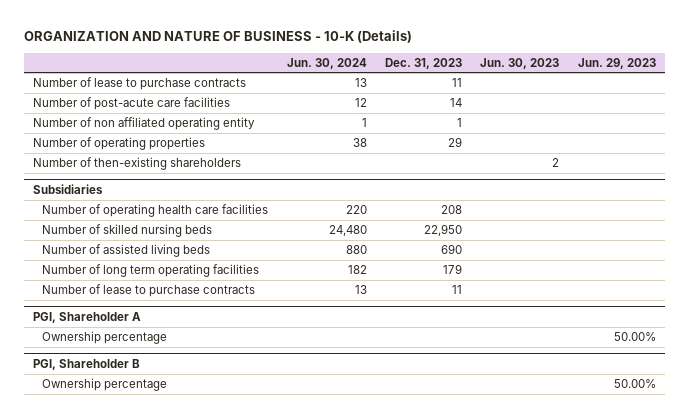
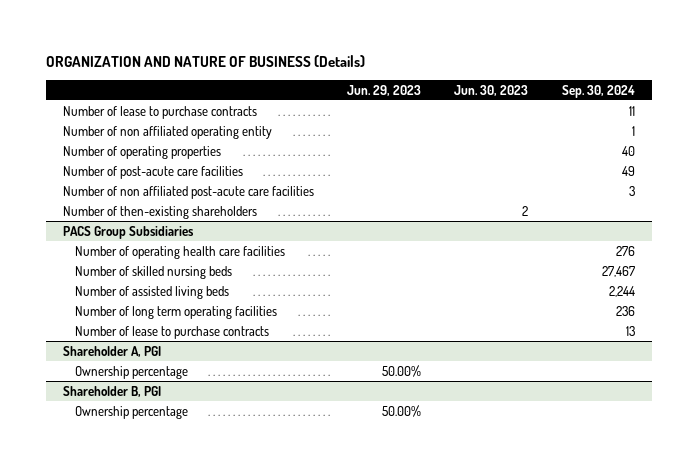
- ORGANIZATION AND NATURE OF BUSINESS - 10-K (Details)
+ ORGANIZATION AND NATURE OF BUSINESS (Details)
- | Jun. 30, 2024 | Dec. 31, 2023 | Jun. 30, 2023 | Jun. 29, 2023
+ | Jun. 29, 2023 | Jun. 30, 2023 | Sep. 30, 2024
moved down: Number of post-acute care facilities | | | 49
+ Number of non affiliated post-acute care facilities | | | 3
- Subsidiaries
- Number of operating health care facilities | 220 | 208 | |
- Number of skilled nursing beds | 24,480 | 22,950 | |
- Number of assisted living beds | 880 | 690 | |
- Number of long term operating facilities | 182 | 179 | |
- Number of lease to purchase contracts | 13 | 11 | |
- PGI, Shareholder A
+ PACS Group Subsidiaries
+ Number of operating health care facilities | | | 276
+ Number of skilled nursing beds | | | 27,467
+ Number of assisted living beds | | | 2,244
+ Number of long term operating facilities | | | 236
+ Number of lease to purchase contracts | | | 13
+ Shareholder A, PGI
- PGI, Shareholder B
+ Shareholder B, PGI

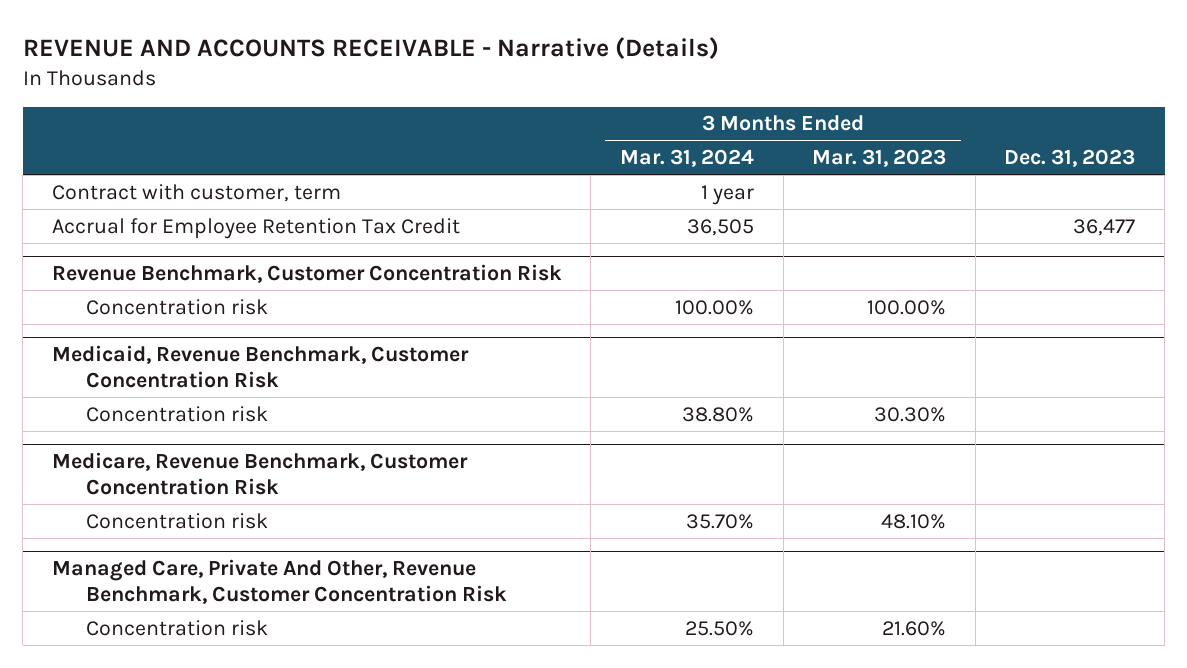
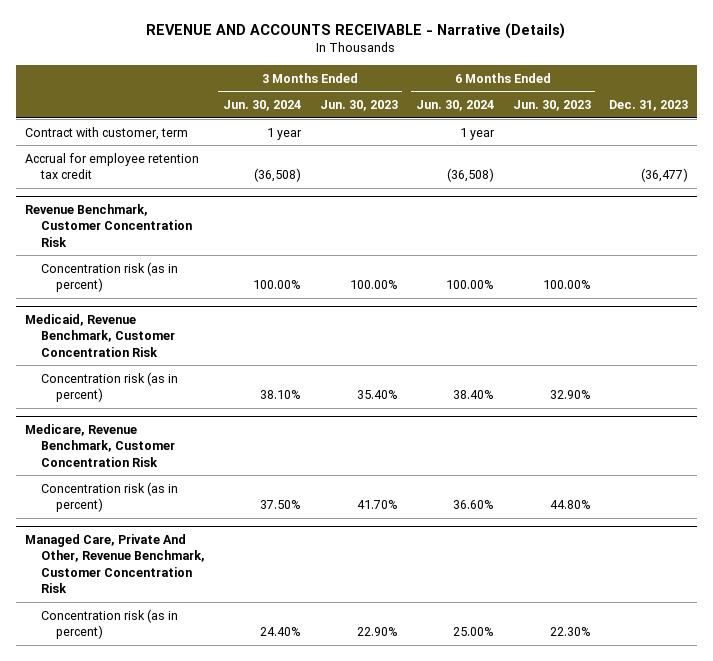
- | 3 Months Ended Mar. 31, 2024 | 3 Months Ended Mar. 31, 2023 | Dec. 31, 2023
+ | 3 Months Ended Jun. 30, 2024 | 3 Months Ended Jun. 30, 2023 | 6 Months Ended Jun. 30, 2024 | 6 Months Ended Jun. 30, 2023 | Dec. 31, 2023
- Accrual for Employee Retention Tax Credit | 36,505 | | 36,477
+ Accrual for employee retention tax credit | (36,508) | | (36,508) | | (36,477)
@ Revenue Benchmark, Customer Concentration Risk
- Concentration risk | 100.00% | 100.00% |
+ Concentration risk (as in percent) | 100.00% | 100.00% | 100.00% | 100.00% |
@ Medicaid, Revenue Benchmark, Customer Concentration Risk
- Concentration risk | 38.80% | 30.30% |
+ Concentration risk (as in percent) | 38.10% | 35.40% | 38.40% | 32.90% |
@ Medicare, Revenue Benchmark, Customer Concentration Risk
- Concentration risk | 35.70% | 48.10% |
+ Concentration risk (as in percent) | 37.50% | 41.70% | 36.60% | 44.80% |
@ Managed Care, Private And Other, Revenue Benchmark, Customer Concentration Risk
- Concentration risk | 25.50% | 21.60% |
+ Concentration risk (as in percent) | 24.40% | 22.90% | 25.00% | 22.30% |

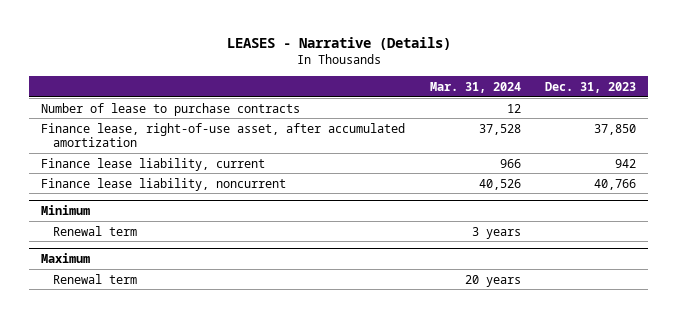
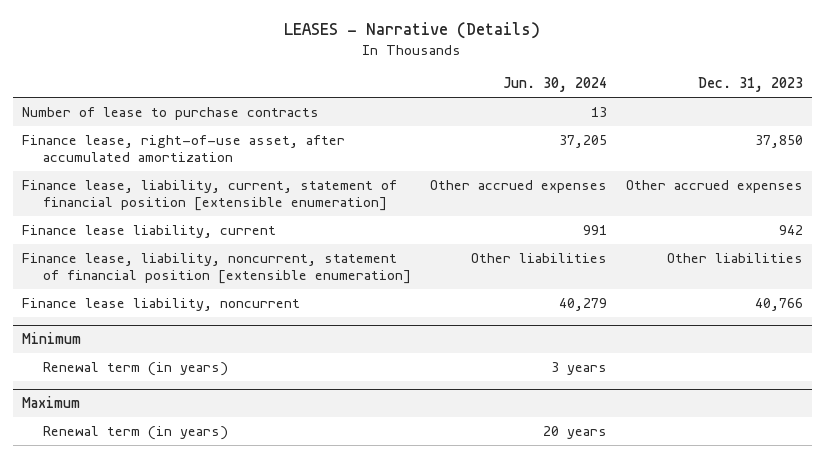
- | Mar. 31, 2024 | Dec. 31, 2023
+ | Jun. 30, 2024 | Dec. 31, 2023
+ Finance lease, liability, current, statement of financial position [extensible enumeration] | Other accrued expenses | Other accrued expenses
+ Finance lease, liability, noncurrent, statement of financial position [extensible enumeration] | Other liabilities | Other liabilities
@ Minimum
- Renewal term | 3 years |
+ Renewal term (in years) | 3 years |
@ Maximum
- Renewal term | 20 years |
+ Renewal term (in years) | 20 years |

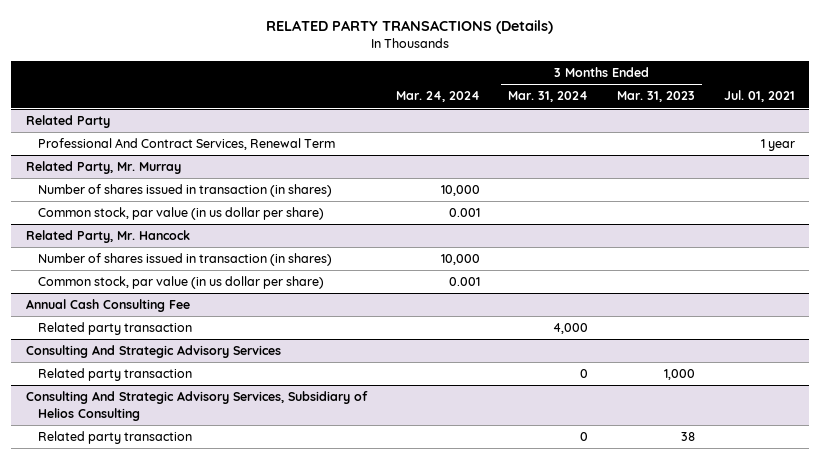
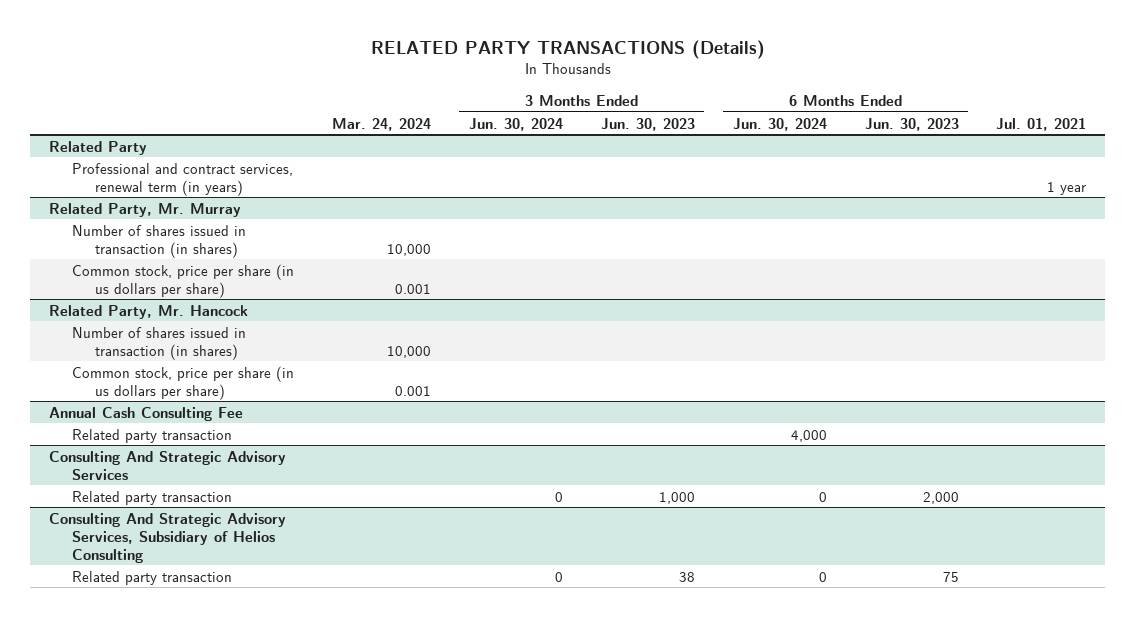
- | Mar. 24, 2024 | 3 Months Ended Mar. 31, 2024 | 3 Months Ended Mar. 31, 2023 | Jul. 01, 2021
+ | Mar. 24, 2024 | 3 Months Ended Jun. 30, 2024 | 3 Months Ended Jun. 30, 2023 | 6 Months Ended Jun. 30, 2024 | 6 Months Ended Jun. 30, 2023 | Jul. 01, 2021
@ Related Party
- Professional And Contract Services, Renewal Term | | | | 1 year
+ Professional and contract services, renewal term (in years) | | | | | | 1 year
@ Related Party, Mr. Murray
- Common stock, par value (in us dollar per share) | 0.001 | | |
+ Common stock, price per share (in us dollars per share) | 0.001 | | | | |
@ Related Party, Mr. Hancock
- Common stock, par value (in us dollar per share) | 0.001 | | |
+ Common stock, price per share (in us dollars per share) | 0.001 | | | | |

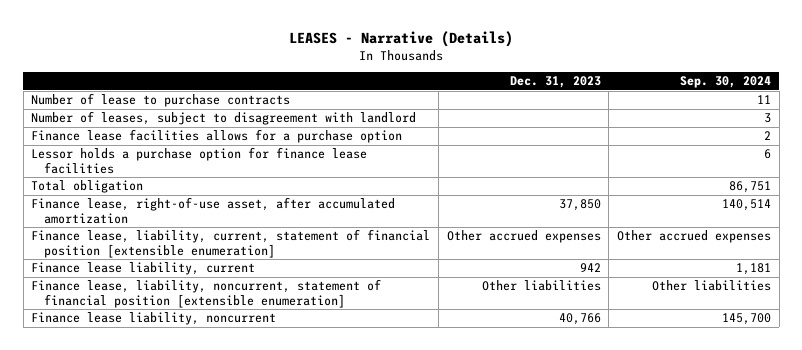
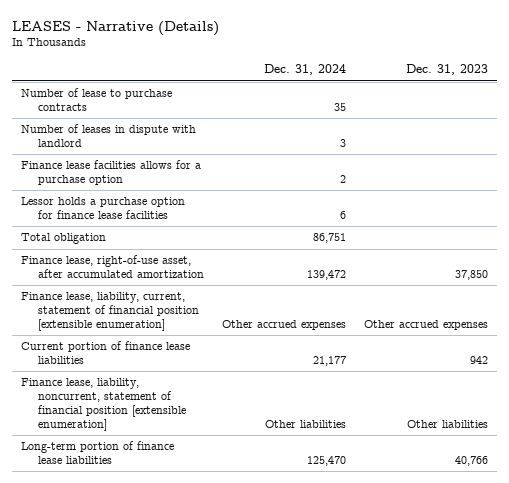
- | Dec. 31, 2023 | Sep. 30, 2024
+ | Dec. 31, 2024 | Dec. 31, 2023
- Number of leases, subject to disagreement with landlord | | 3
+ Number of leases in dispute with landlord | 3 |
- Finance lease liability, current | 942 | 1,181
+ Current portion of finance lease liabilities | 21,177 | 942
- Finance lease liability, noncurrent | 40,766 | 145,700
+ Long-term portion of finance lease liabilities | 125,470 | 40,766

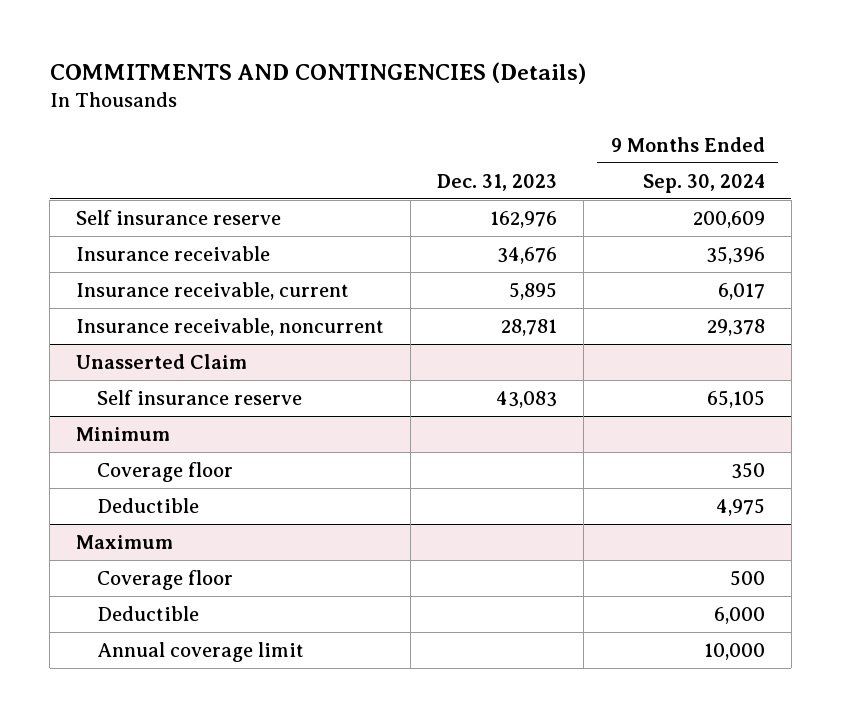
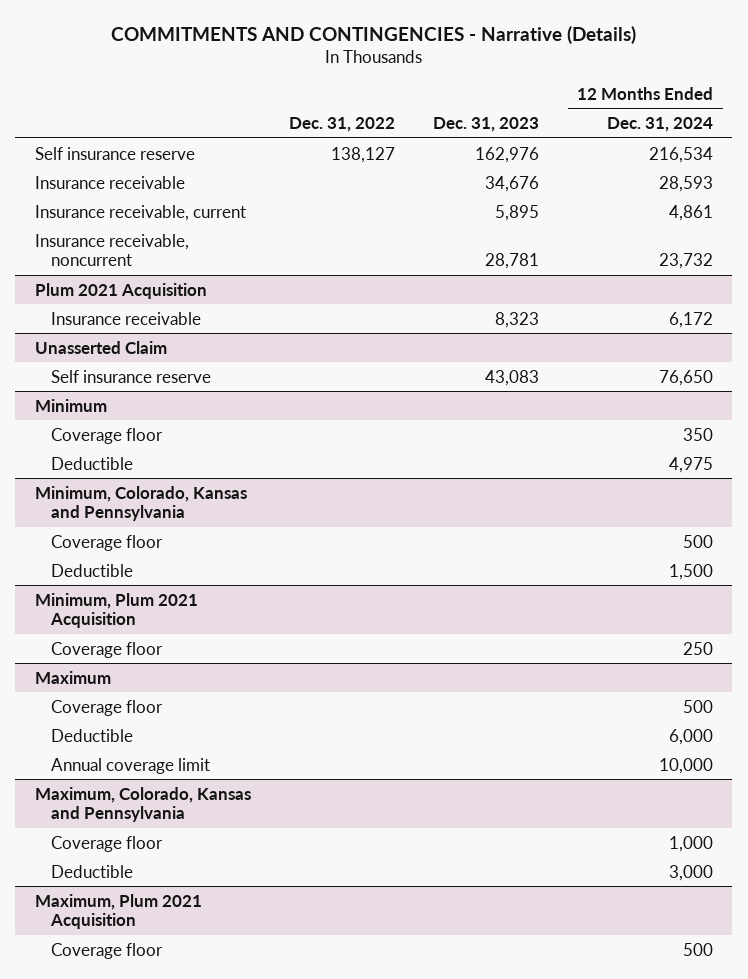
- COMMITMENTS AND CONTINGENCIES (Details)
+ COMMITMENTS AND CONTINGENCIES - Narrative (Details)
- | Dec. 31, 2023 | 9 Months Ended Sep. 30, 2024
+ | Dec. 31, 2022 | Dec. 31, 2023 | 12 Months Ended Dec. 31, 2024
+ Plum 2021 Acquisition
+ Insurance receivable | | 8,323 | 6,172
+ Minimum, Colorado, Kansas and Pennsylvania
+ Coverage floor | | | 500
+ Deductible | | | 1,500
+ Minimum, Plum 2021 Acquisition
+ Coverage floor | | | 250
+ Maximum, Colorado, Kansas and Pennsylvania
+ Coverage floor | | | 1,000
+ Deductible | | | 3,000
+ Maximum, Plum 2021 Acquisition
+ Coverage floor | | | 500

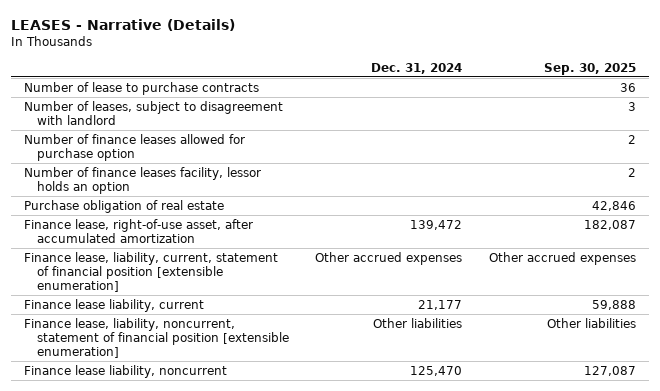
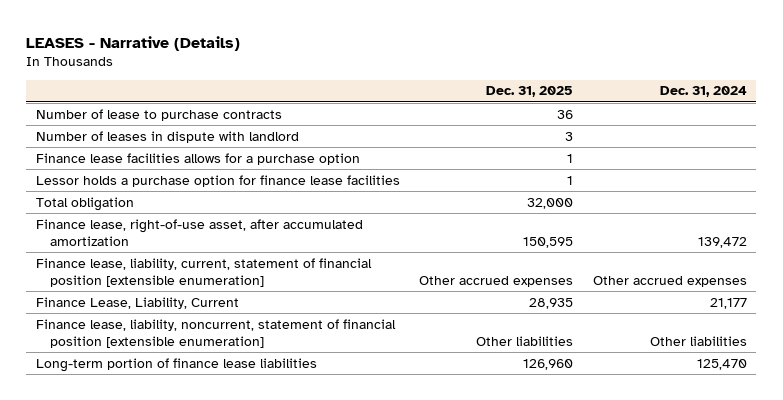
- | Dec. 31, 2024 | Sep. 30, 2025
+ | Dec. 31, 2025 | Dec. 31, 2024
- Number of leases, subject to disagreement with landlord | | 3
- Number of finance leases allowed for purchase option | | 2
- Number of finance leases facility, lessor holds an option | | 2
- Purchase obligation of real estate | | 42,846
+ Number of leases in dispute with landlord | 3 |
+ Finance lease facilities allows for a purchase option | 1 |
+ Lessor holds a purchase option for finance lease facilities | 1 |
+ Total obligation | 32,000 |
- Finance lease liability, current | 21,177 | 59,888
+ Finance Lease, Liability, Current | 28,935 | 21,177
- Finance lease liability, noncurrent | 125,470 | 127,087
+ Long-term portion of finance lease liabilities | 126,960 | 125,470

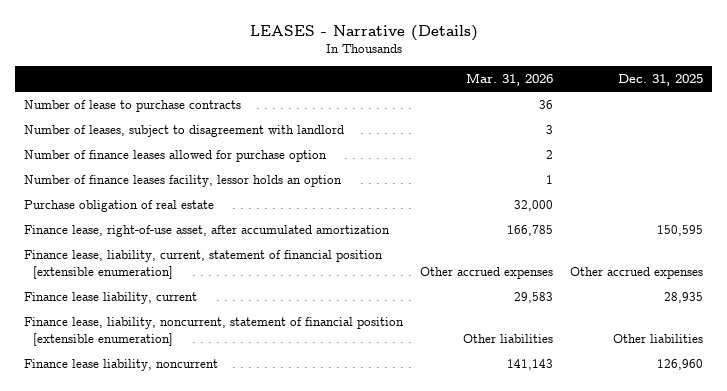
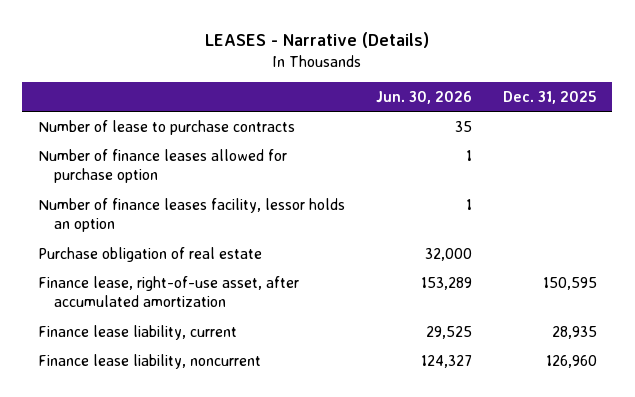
- | Mar. 31, 2026 | Dec. 31, 2025
+ | Jun. 30, 2026 | Dec. 31, 2025
- Number of leases, subject to disagreement with landlord | 3 |
- Finance lease, liability, current, statement of financial position [extensible enumeration] | Other accrued expenses | Other accrued expenses
- Finance lease, liability, noncurrent, statement of financial position [extensible enumeration] | Other liabilities | Other liabilities

